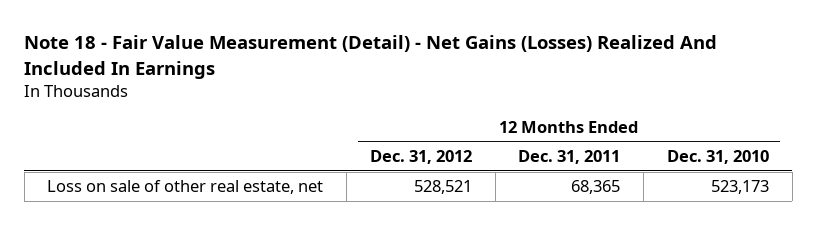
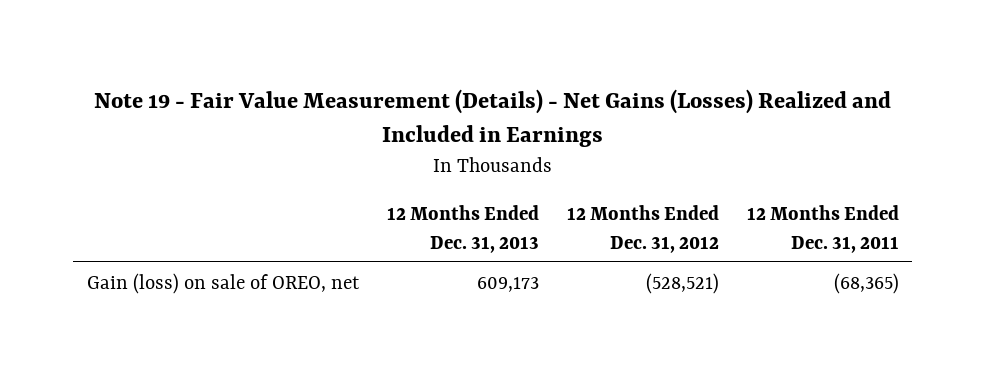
- Note 18 - Fair Value Measurement (Detail) - Net Gains (Losses) Realized And Included In Earnings
+ Note 19 - Fair Value Measurement (Details) - Net Gains (Losses) Realized and Included in Earnings
- | 12 Months Ended Dec. 31, 2012 | 12 Months Ended Dec. 31, 2011 | 12 Months Ended Dec. 31, 2010
+ | 12 Months Ended Dec. 31, 2013 | 12 Months Ended Dec. 31, 2012 | 12 Months Ended Dec. 31, 2011
- Loss on sale of other real estate, net | 528,521 | 68,365 | 523,173
+ Gain (loss) on sale of OREO, net | 609,173 | (528,521) | (68,365)

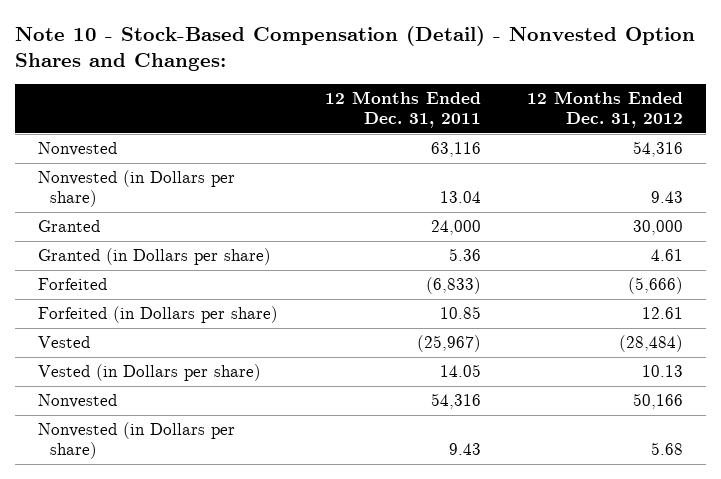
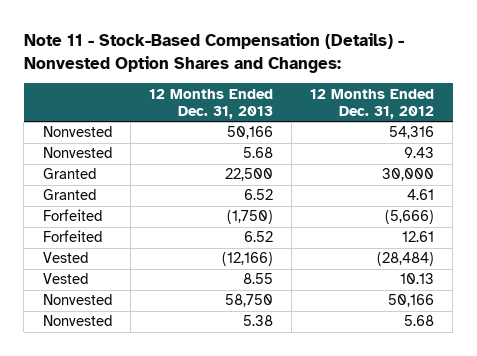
- Note 10 - Stock-Based Compensation (Detail) - Nonvested Option Shares and Changes:
+ Note 11 - Stock-Based Compensation (Details) - Nonvested Option Shares and Changes:
- | 12 Months Ended Dec. 31, 2011 | 12 Months Ended Dec. 31, 2012
+ | 12 Months Ended Dec. 31, 2013 | 12 Months Ended Dec. 31, 2012
- Nonvested (in Dollars per share) | 13.04 | 9.43
+ Nonvested | 5.68 | 9.43
- Granted (in Dollars per share) | 5.36 | 4.61
+ Granted | 6.52 | 4.61
- Forfeited (in Dollars per share) | 10.85 | 12.61
+ Forfeited | 6.52 | 12.61
- Vested (in Dollars per share) | 14.05 | 10.13
+ Vested | 8.55 | 10.13
- Nonvested (in Dollars per share) | 9.43 | 5.68
+ Nonvested | 5.38 | 5.68

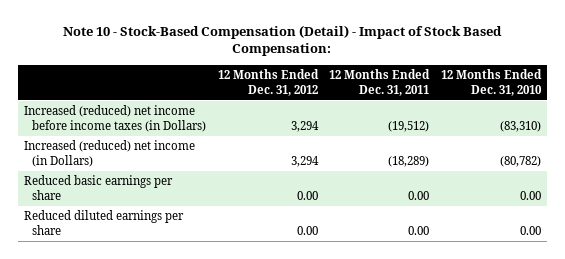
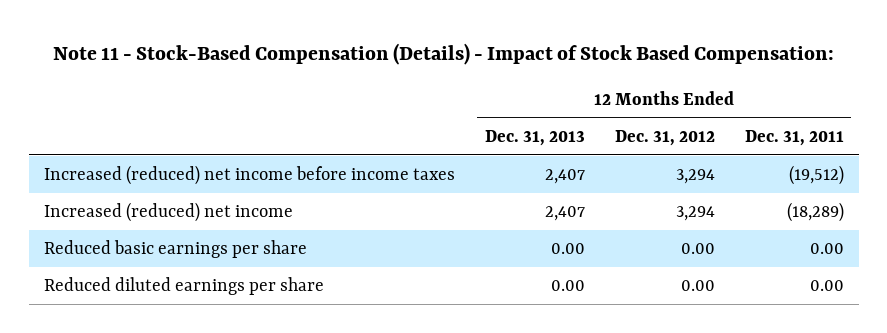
- Note 10 - Stock-Based Compensation (Detail) - Impact of Stock Based Compensation:
+ Note 11 - Stock-Based Compensation (Details) - Impact of Stock Based Compensation:
- | 12 Months Ended Dec. 31, 2012 | 12 Months Ended Dec. 31, 2011 | 12 Months Ended Dec. 31, 2010
+ | 12 Months Ended Dec. 31, 2013 | 12 Months Ended Dec. 31, 2012 | 12 Months Ended Dec. 31, 2011
- Increased (reduced) net income before income taxes (in Dollars) | 3,294 | (19,512) | (83,310)
- Increased (reduced) net income (in Dollars) | 3,294 | (18,289) | (80,782)
+ Increased (reduced) net income before income taxes | 2,407 | 3,294 | (19,512)
+ Increased (reduced) net income | 2,407 | 3,294 | (18,289)

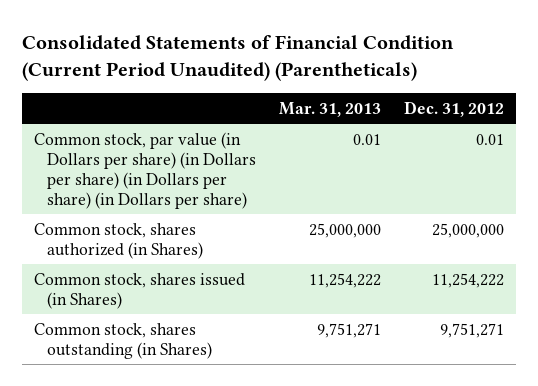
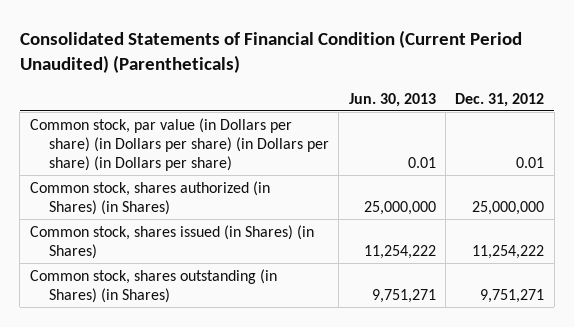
- | Mar. 31, 2013 | Dec. 31, 2012
+ | Jun. 30, 2013 | Dec. 31, 2012
- Common stock, shares authorized (in Shares) | 25,000,000 | 25,000,000
- Common stock, shares issued (in Shares) | 11,254,222 | 11,254,222
- Common stock, shares outstanding (in Shares) | 9,751,271 | 9,751,271
+ Common stock, shares authorized (in Shares) (in Shares) | 25,000,000 | 25,000,000
+ Common stock, shares issued (in Shares) (in Shares) | 11,254,222 | 11,254,222
+ Common stock, shares outstanding (in Shares) (in Shares) | 9,751,271 | 9,751,271

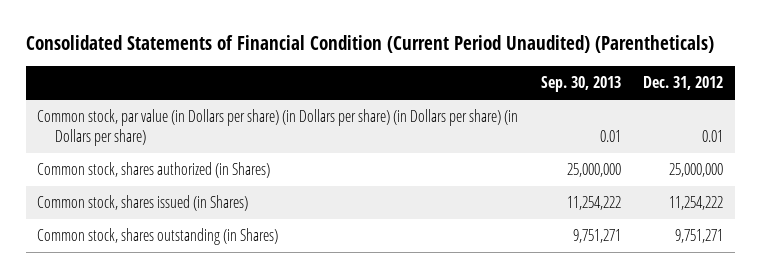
- | Jun. 30, 2013 | Dec. 31, 2012
+ | Sep. 30, 2013 | Dec. 31, 2012
- Common stock, shares authorized (in Shares) (in Shares) | 25,000,000 | 25,000,000
- Common stock, shares issued (in Shares) (in Shares) | 11,254,222 | 11,254,222
- Common stock, shares outstanding (in Shares) (in Shares) | 9,751,271 | 9,751,271
+ Common stock, shares authorized (in Shares) | 25,000,000 | 25,000,000
+ Common stock, shares issued (in Shares) | 11,254,222 | 11,254,222
+ Common stock, shares outstanding (in Shares) | 9,751,271 | 9,751,271

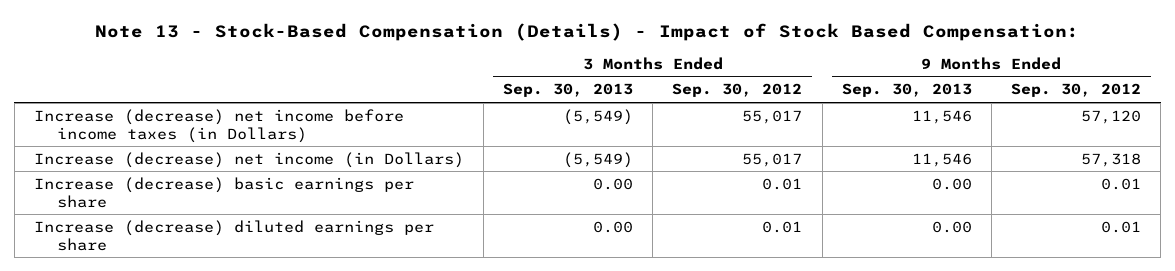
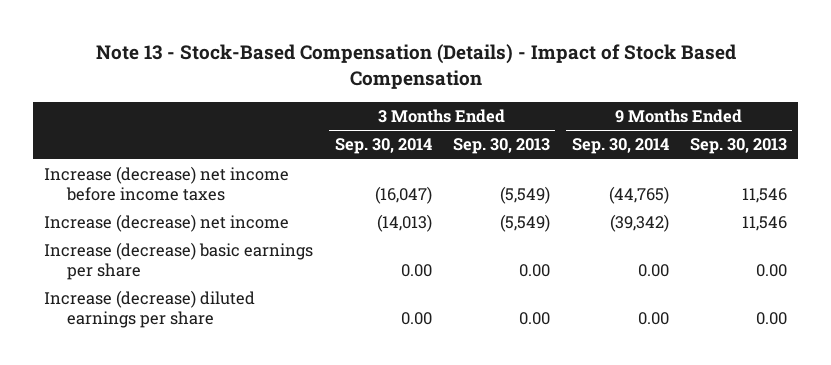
- Note 13 - Stock-Based Compensation (Details) - Impact of Stock Based Compensation:
+ Note 13 - Stock-Based Compensation (Details) - Impact of Stock Based Compensation
- | 3 Months Ended Sep. 30, 2013 | 3 Months Ended Sep. 30, 2012 | 9 Months Ended Sep. 30, 2013 | 9 Months Ended Sep. 30, 2012
+ | 3 Months Ended Sep. 30, 2014 | 3 Months Ended Sep. 30, 2013 | 9 Months Ended Sep. 30, 2014 | 9 Months Ended Sep. 30, 2013
- Increase (decrease) net income before income taxes (in Dollars) | (5,549) | 55,017 | 11,546 | 57,120
- Increase (decrease) net income (in Dollars) | (5,549) | 55,017 | 11,546 | 57,318
+ Increase (decrease) net income before income taxes | (16,047) | (5,549) | (44,765) | 11,546
+ Increase (decrease) net income | (14,013) | (5,549) | (39,342) | 11,546

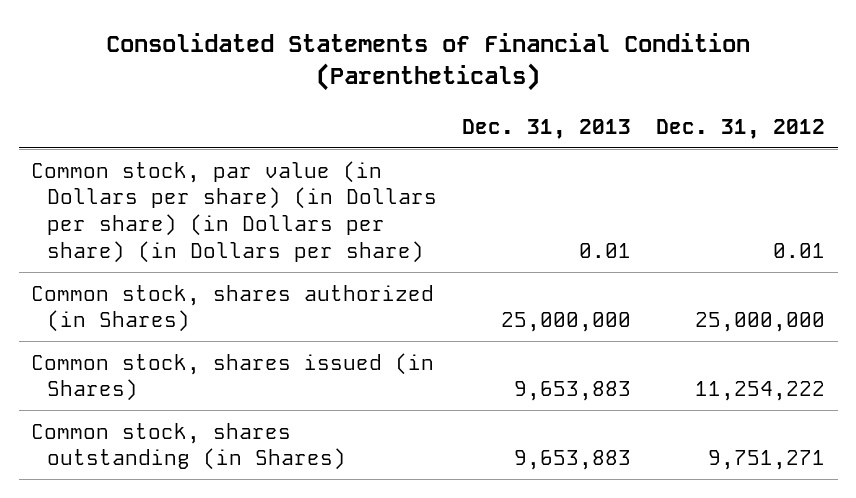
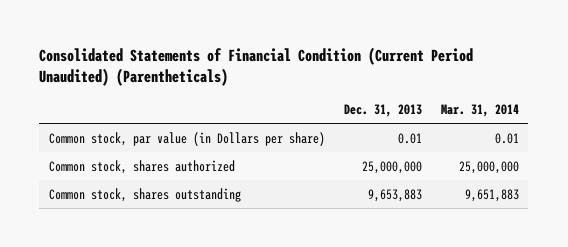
- Consolidated Statements of Financial Condition (Parentheticals)
+ Consolidated Statements of Financial Condition (Current Period Unaudited) (Parentheticals)
- | Dec. 31, 2013 | Dec. 31, 2012
+ | Dec. 31, 2013 | Mar. 31, 2014
- Common stock, par value (in Dollars per share) (in Dollars per share) (in Dollars per share) (in Dollars per share) | 0.01 | 0.01
- Common stock, shares authorized (in Shares) | 25,000,000 | 25,000,000
- Common stock, shares issued (in Shares) | 9,653,883 | 11,254,222
- Common stock, shares outstanding (in Shares) | 9,653,883 | 9,751,271
+ Common stock, par value (in Dollars per share) | 0.01 | 0.01
+ Common stock, shares authorized | 25,000,000 | 25,000,000
+ Common stock, shares outstanding | 9,653,883 | 9,651,883

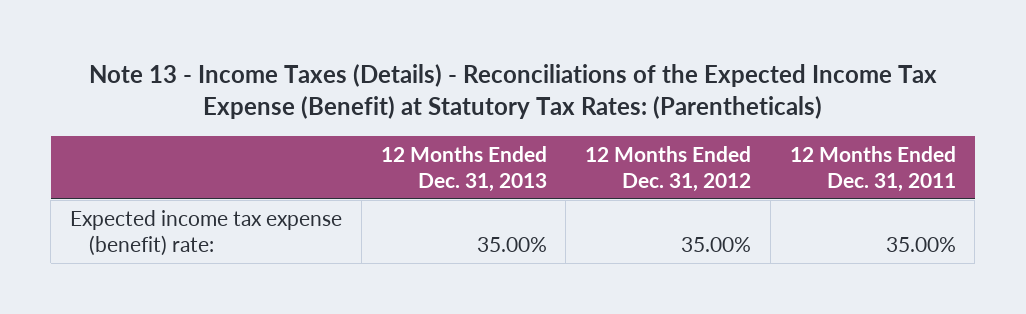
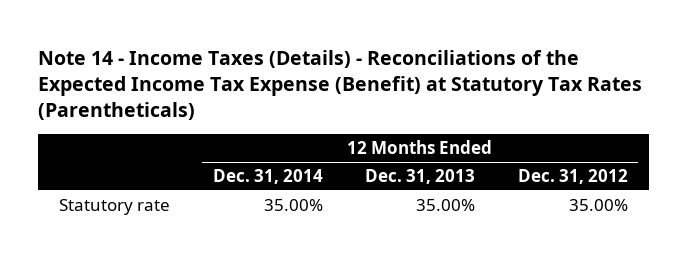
- Note 13 - Income Taxes (Details) - Reconciliations of the Expected Income Tax Expense (Benefit) at Statutory Tax Rates: (Parentheticals)
+ Note 14 - Income Taxes (Details) - Reconciliations of the Expected Income Tax Expense (Benefit) at Statutory Tax Rates (Parentheticals)
- | 12 Months Ended Dec. 31, 2013 | 12 Months Ended Dec. 31, 2012 | 12 Months Ended Dec. 31, 2011
+ | 12 Months Ended Dec. 31, 2014 | 12 Months Ended Dec. 31, 2013 | 12 Months Ended Dec. 31, 2012
- Expected income tax expense (benefit) rate: | 35.00% | 35.00% | 35.00%
+ Statutory rate | 35.00% | 35.00% | 35.00%

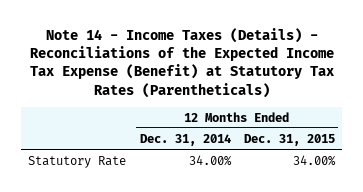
- | 12 Months Ended Dec. 31, 2014 | 12 Months Ended Dec. 31, 2013 | 12 Months Ended Dec. 31, 2012
+ | 12 Months Ended Dec. 31, 2014 | 12 Months Ended Dec. 31, 2015
- Statutory rate | 35.00% | 35.00% | 35.00%
+ Statutory Rate | 34.00% | 34.00%

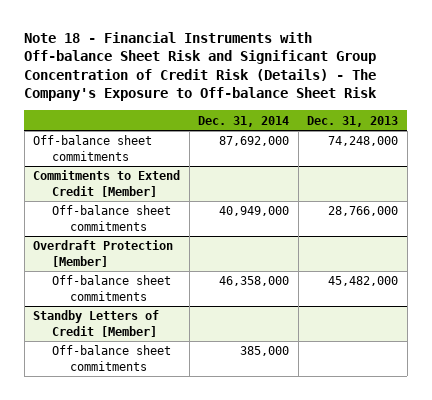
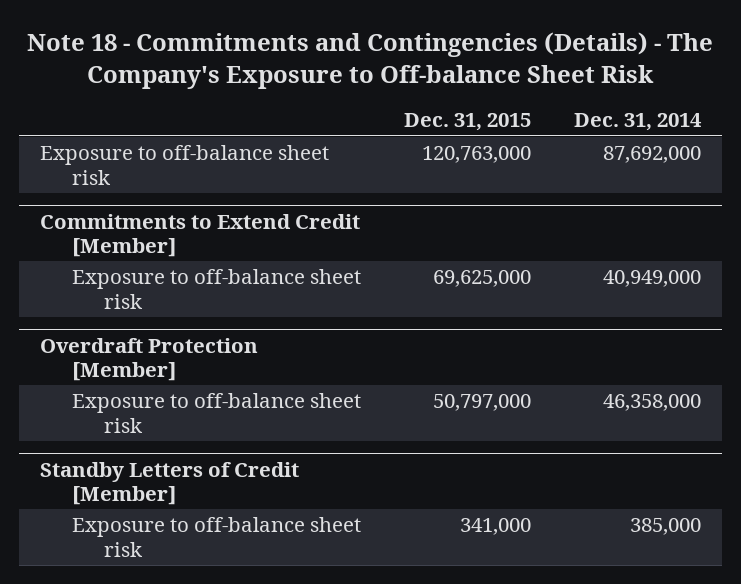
- Note 18 - Financial Instruments with Off-balance Sheet Risk and Significant Group Concentration of Credit Risk (Details) - The Company's Exposure to Off-balance Sheet Risk
+ Note 18 - Commitments and Contingencies (Details) - The Company's Exposure to Off-balance Sheet Risk
- | Dec. 31, 2014 | Dec. 31, 2013
+ | Dec. 31, 2015 | Dec. 31, 2014
- Off-balance sheet commitments | 87,692,000 | 74,248,000
+ Exposure to off-balance sheet risk | 120,763,000 | 87,692,000
@ Commitments to Extend Credit [Member]
- Off-balance sheet commitments | 40,949,000 | 28,766,000
+ Exposure to off-balance sheet risk | 69,625,000 | 40,949,000
@ Overdraft Protection [Member]
- Off-balance sheet commitments | 46,358,000 | 45,482,000
+ Exposure to off-balance sheet risk | 50,797,000 | 46,358,000
@ Standby Letters of Credit [Member]
- Off-balance sheet commitments | 385,000 |
+ Exposure to off-balance sheet risk | 341,000 | 385,000

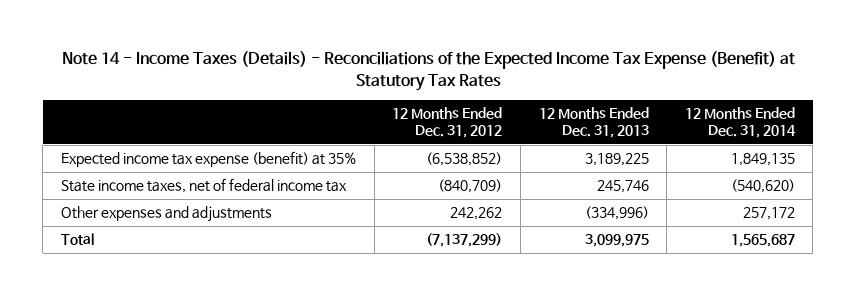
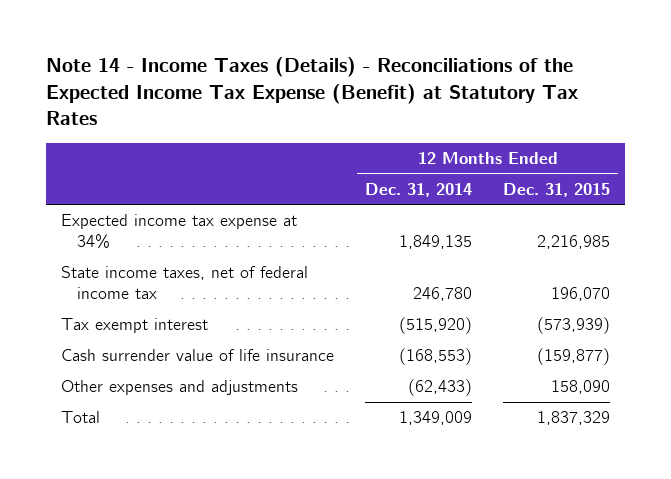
- | 12 Months Ended Dec. 31, 2012 | 12 Months Ended Dec. 31, 2013 | 12 Months Ended Dec. 31, 2014
+ | 12 Months Ended Dec. 31, 2014 | 12 Months Ended Dec. 31, 2015
- Expected income tax expense (benefit) at 35% | (6,538,852) | 3,189,225 | 1,849,135
- State income taxes, net of federal income tax | (840,709) | 245,746 | (540,620)
- Other expenses and adjustments | 242,262 | (334,996) | 257,172
- Total | (7,137,299) | 3,099,975 | 1,565,687
+ Expected income tax expense at 34% | 1,849,135 | 2,216,985
+ State income taxes, net of federal income tax | 246,780 | 196,070
+ Tax exempt interest | (515,920) | (573,939)
+ Cash surrender value of life insurance | (168,553) | (159,877)
+ Other expenses and adjustments | (62,433) | 158,090
+ Total | 1,349,009 | 1,837,329

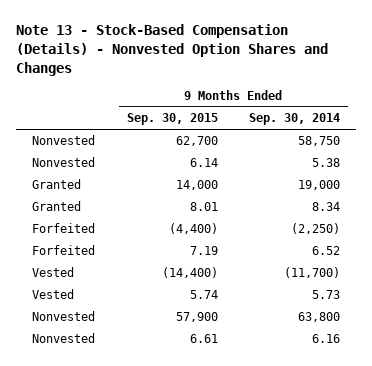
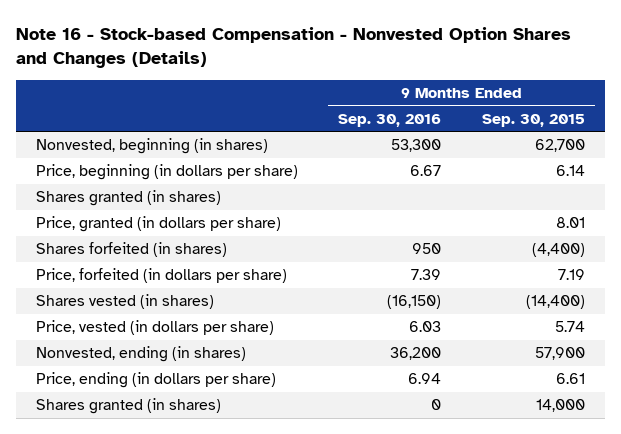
- Note 13 - Stock-Based Compensation (Details) - Nonvested Option Shares and Changes
+ Note 16 - Stock-based Compensation - Nonvested Option Shares and Changes (Details)
- | 9 Months Ended Sep. 30, 2015 | 9 Months Ended Sep. 30, 2014
+ | 9 Months Ended Sep. 30, 2016 | 9 Months Ended Sep. 30, 2015
- Nonvested | 62,700 | 58,750
- Nonvested | 6.14 | 5.38
- Granted | 14,000 | 19,000
- Granted | 8.01 | 8.34
- Forfeited | (4,400) | (2,250)
- Forfeited | 7.19 | 6.52
- Vested | (14,400) | (11,700)
- Vested | 5.74 | 5.73
- Nonvested | 57,900 | 63,800
- Nonvested | 6.61 | 6.16
+ Nonvested, beginning (in shares) | 53,300 | 62,700
+ Price, beginning (in dollars per share) | 6.67 | 6.14
+ Shares granted (in shares)
+ Price, granted (in dollars per share) | | 8.01
+ Shares forfeited (in shares) | 950 | (4,400)
+ Price, forfeited (in dollars per share) | 7.39 | 7.19
+ Shares vested (in shares) | (16,150) | (14,400)
+ Price, vested (in dollars per share) | 6.03 | 5.74
+ Nonvested, ending (in shares) | 36,200 | 57,900
+ Price, ending (in dollars per share) | 6.94 | 6.61
+ Shares granted (in shares) | 0 | 14,000

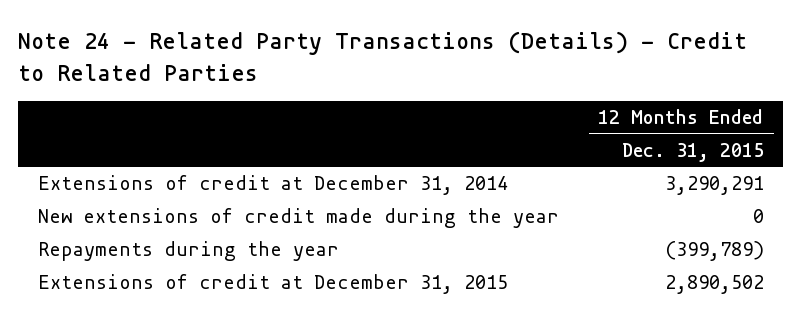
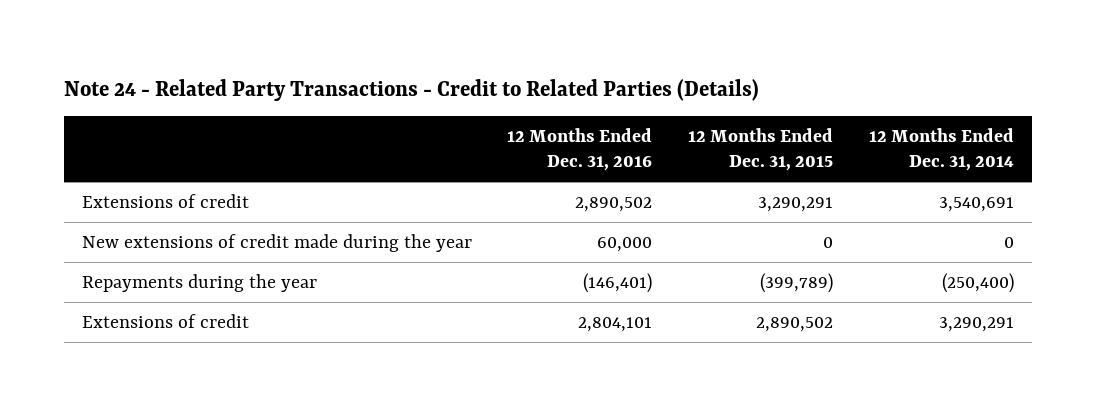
- Note 24 - Related Party Transactions (Details) - Credit to Related Parties
+ Note 24 - Related Party Transactions - Credit to Related Parties (Details)
- | 12 Months Ended Dec. 31, 2015
+ | 12 Months Ended Dec. 31, 2016 | 12 Months Ended Dec. 31, 2015 | 12 Months Ended Dec. 31, 2014
- Extensions of credit at December 31, 2014 | 3,290,291
+ Extensions of credit | 2,890,502 | 3,290,291 | 3,540,691
- Extensions of credit at December 31, 2015 | 2,890,502
+ Extensions of credit | 2,804,101 | 2,890,502 | 3,290,291

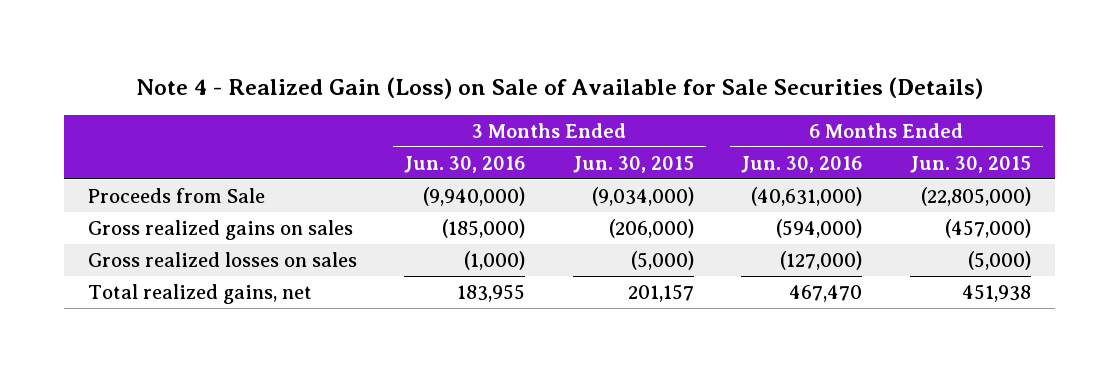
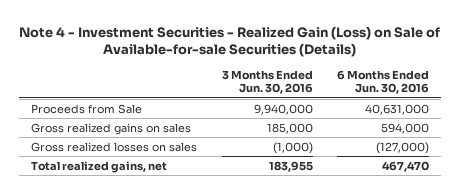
- Note 4 - Realized Gain (Loss) on Sale of Available for Sale Securities (Details)
+ Note 4 - Investment Securities - Realized Gain (Loss) on Sale of Available-for-sale Securities (Details)
- | 3 Months Ended Jun. 30, 2016 | 3 Months Ended Jun. 30, 2015 | 6 Months Ended Jun. 30, 2016 | 6 Months Ended Jun. 30, 2015
+ | 3 Months Ended Jun. 30, 2016 | 6 Months Ended Jun. 30, 2016
- Proceeds from Sale | (9,940,000) | (9,034,000) | (40,631,000) | (22,805,000)
- Gross realized gains on sales | (185,000) | (206,000) | (594,000) | (457,000)
+ Proceeds from Sale | 9,940,000 | 40,631,000
+ Gross realized gains on sales | 185,000 | 594,000

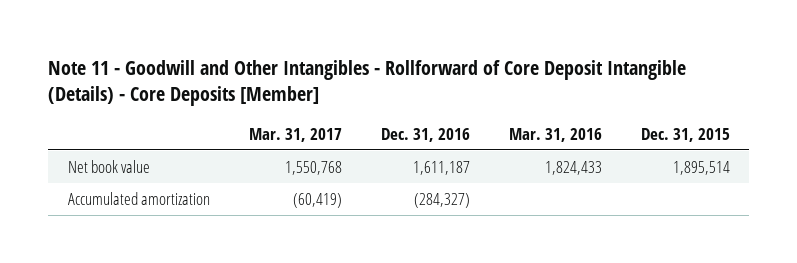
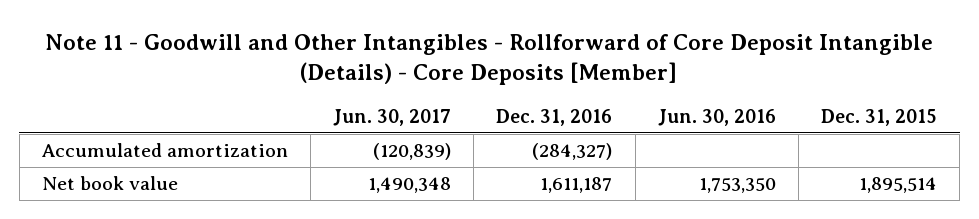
- | Mar. 31, 2017 | Dec. 31, 2016 | Mar. 31, 2016 | Dec. 31, 2015
+ | Jun. 30, 2017 | Dec. 31, 2016 | Jun. 30, 2016 | Dec. 31, 2015
moved down: Net book value | 1,490,348 | 1,611,187 | 1,753,350 | 1,895,514

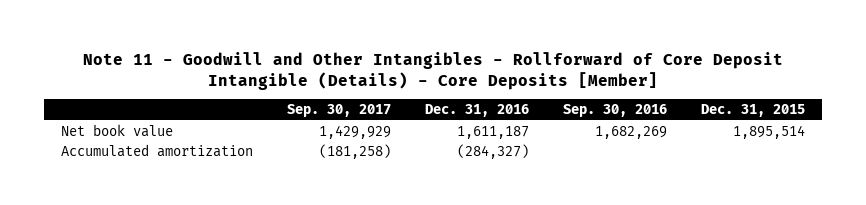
- | Jun. 30, 2017 | Dec. 31, 2016 | Jun. 30, 2016 | Dec. 31, 2015
+ | Sep. 30, 2017 | Dec. 31, 2016 | Sep. 30, 2016 | Dec. 31, 2015
moved down: Accumulated amortization | (181,258) | (284,327) | |

